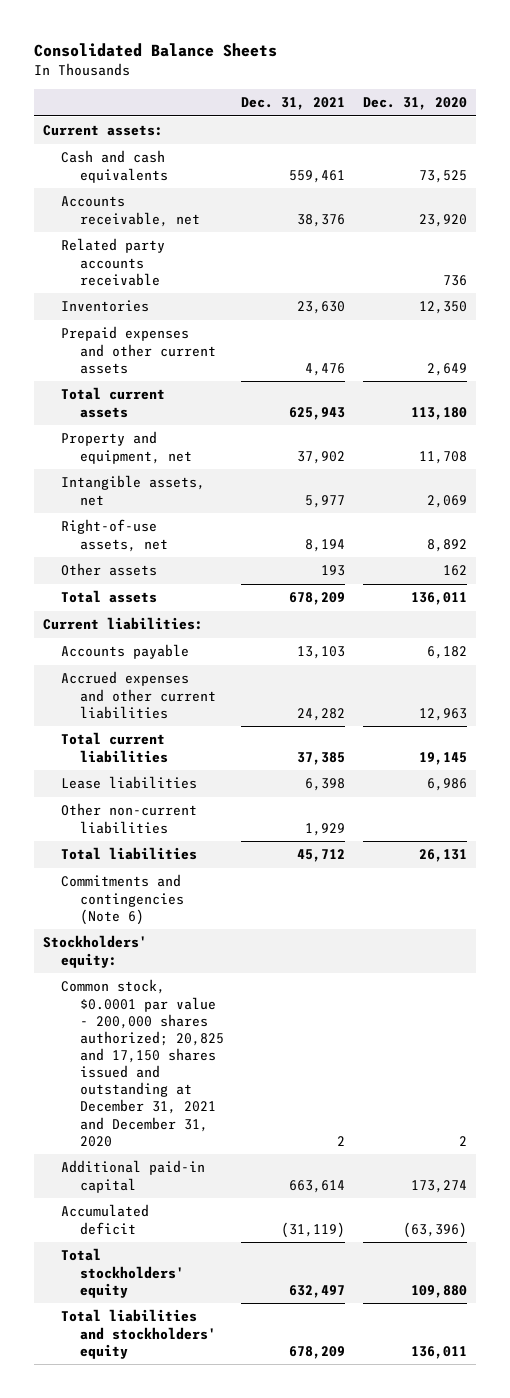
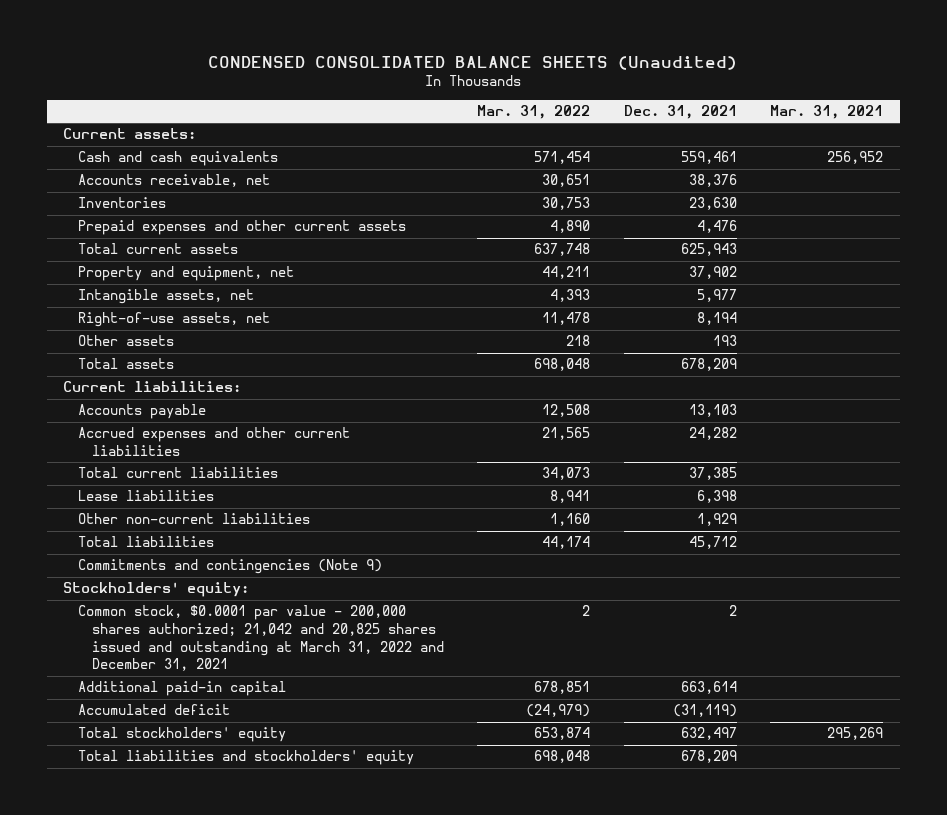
- Consolidated Balance Sheets
+ CONDENSED CONSOLIDATED BALANCE SHEETS (Unaudited)
- | Dec. 31, 2021 | Dec. 31, 2020
+ | Mar. 31, 2022 | Dec. 31, 2021 | Mar. 31, 2021
- Related party accounts receivable | | 736
- Commitments and contingencies (Note 6)
+ Commitments and contingencies (Note 9)
- Common stock, $0.0001 par value - 200,000 shares authorized; 20,825 and 17,150 shares issued and outstanding at December 31, 2021 and December 31, 2020 | 2 | 2
+ Common stock, $0.0001 par value - 200,000 shares authorized; 21,042 and 20,825 shares issued and outstanding at March 31, 2022 and December 31, 2021 | 2 | 2 |

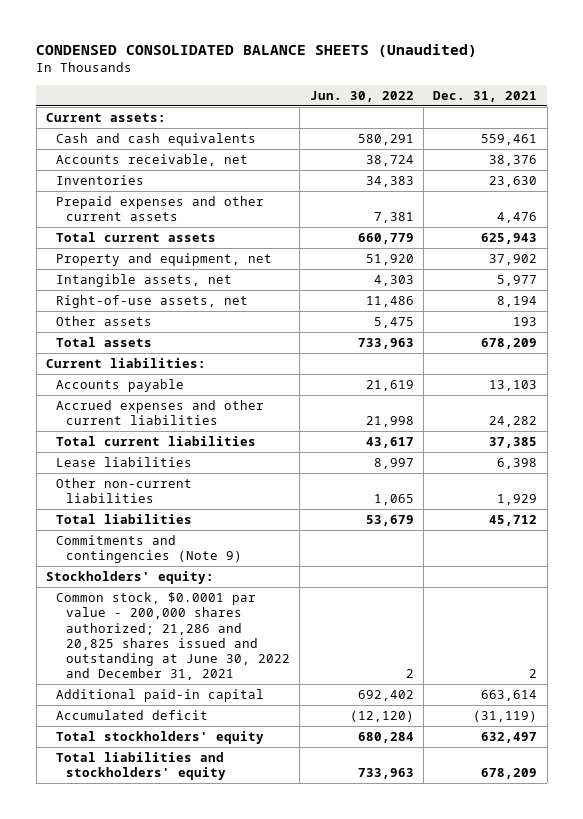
- | Mar. 31, 2022 | Dec. 31, 2021 | Mar. 31, 2021
+ | Jun. 30, 2022 | Dec. 31, 2021
- Common stock, $0.0001 par value - 200,000 shares authorized; 21,042 and 20,825 shares issued and outstanding at March 31, 2022 and December 31, 2021 | 2 | 2 |
+ Common stock, $0.0001 par value - 200,000 shares authorized; 21,286 and 20,825 shares issued and outstanding at June 30, 2022 and December 31, 2021 | 2 | 2

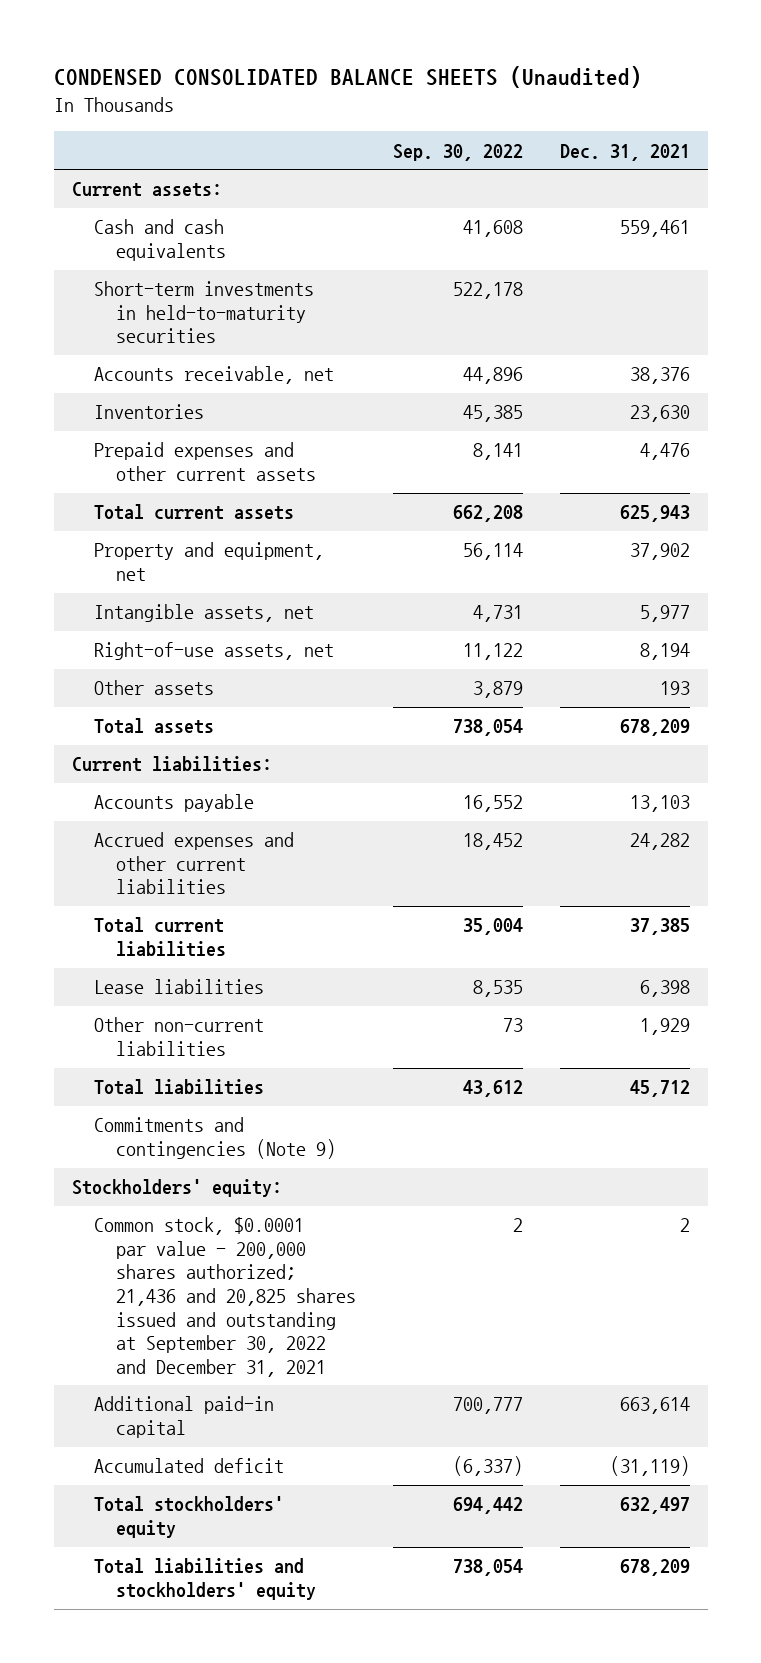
- | Jun. 30, 2022 | Dec. 31, 2021
+ | Sep. 30, 2022 | Dec. 31, 2021
+ Short-term investments in held-to-maturity securities | 522,178 |
- Common stock, $0.0001 par value - 200,000 shares authorized; 21,286 and 20,825 shares issued and outstanding at June 30, 2022 and December 31, 2021 | 2 | 2
+ Common stock, $0.0001 par value - 200,000 shares authorized; 21,436 and 20,825 shares issued and outstanding at September 30, 2022 and December 31, 2021 | 2 | 2

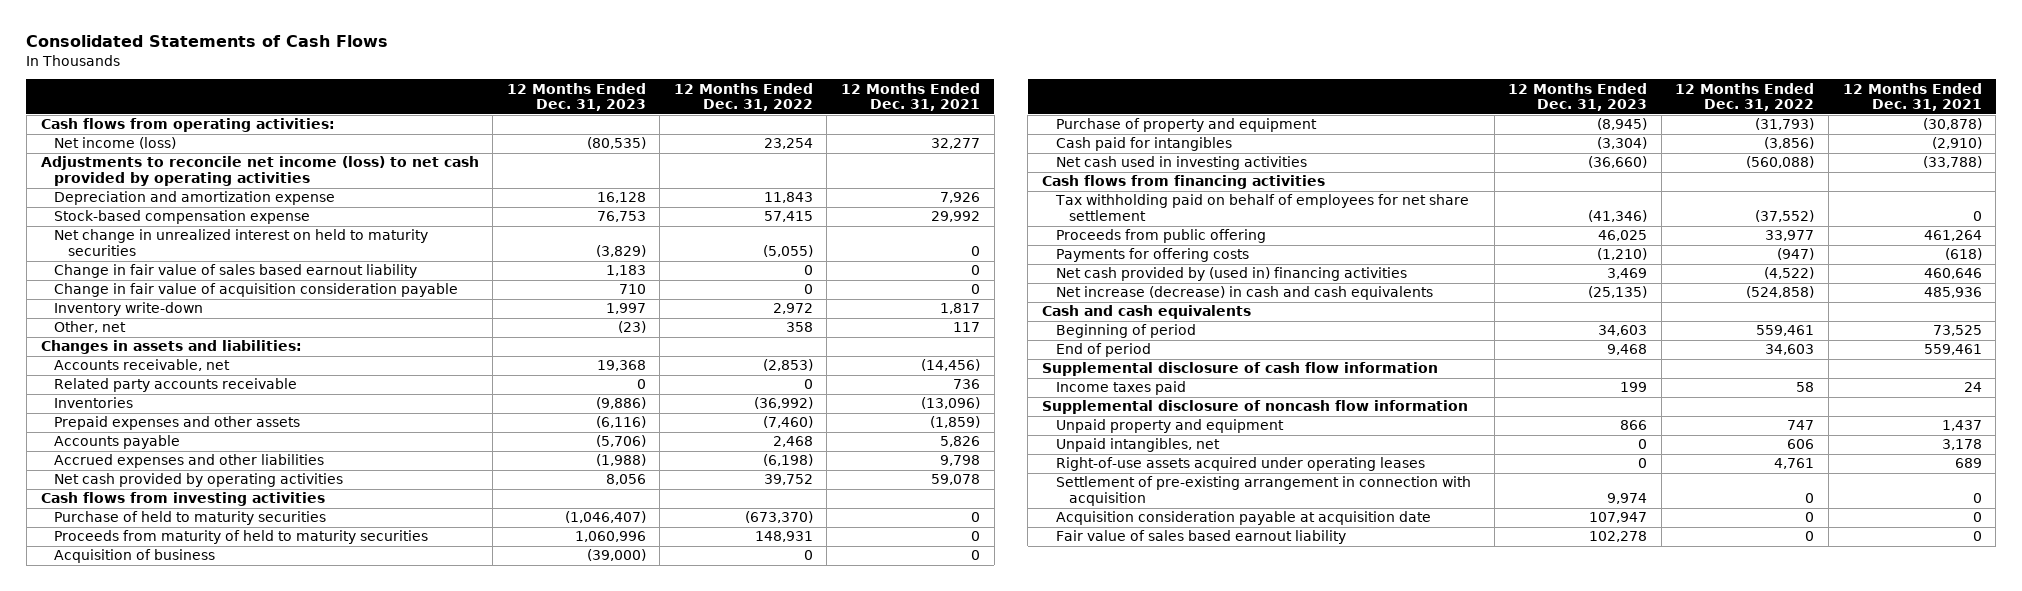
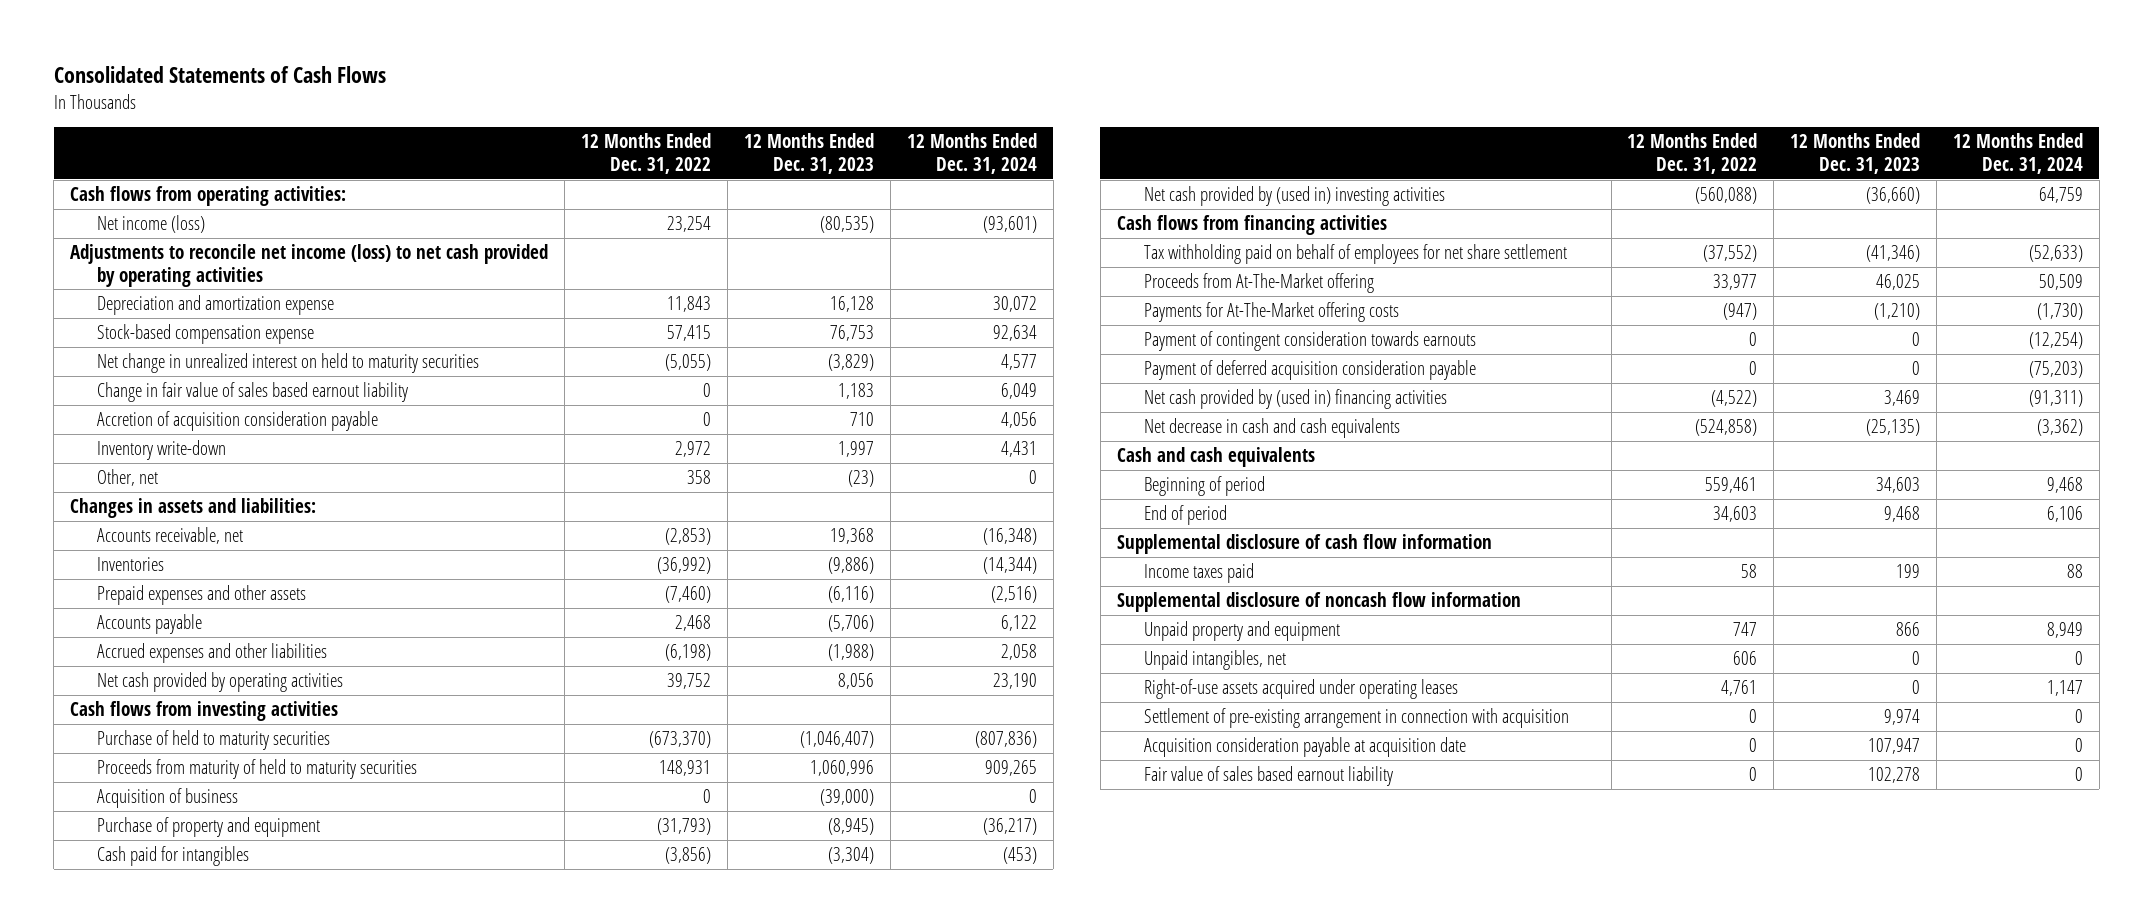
- | 12 Months Ended Dec. 31, 2023 | 12 Months Ended Dec. 31, 2022 | 12 Months Ended Dec. 31, 2021
+ | 12 Months Ended Dec. 31, 2022 | 12 Months Ended Dec. 31, 2023 | 12 Months Ended Dec. 31, 2024
- Change in fair value of acquisition consideration payable | 710 | 0 | 0
+ Accretion of acquisition consideration payable | 0 | 710 | 4,056
- Related party accounts receivable | 0 | 0 | 736
- Net cash used in investing activities | (36,660) | (560,088) | (33,788)
+ Net cash provided by (used in) investing activities | (560,088) | (36,660) | 64,759
- Proceeds from public offering | 46,025 | 33,977 | 461,264
- Payments for offering costs | (1,210) | (947) | (618)
+ Proceeds from At-The-Market offering | 33,977 | 46,025 | 50,509
+ Payments for At-The-Market offering costs | (947) | (1,210) | (1,730)
+ Payment of contingent consideration towards earnouts | 0 | 0 | (12,254)
+ Payment of deferred acquisition consideration payable | 0 | 0 | (75,203)
- Net increase (decrease) in cash and cash equivalents | (25,135) | (524,858) | 485,936
+ Net decrease in cash and cash equivalents | (524,858) | (25,135) | (3,362)

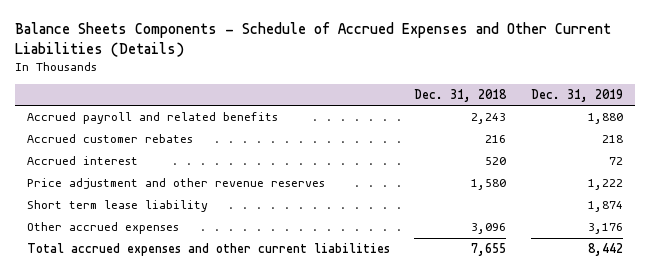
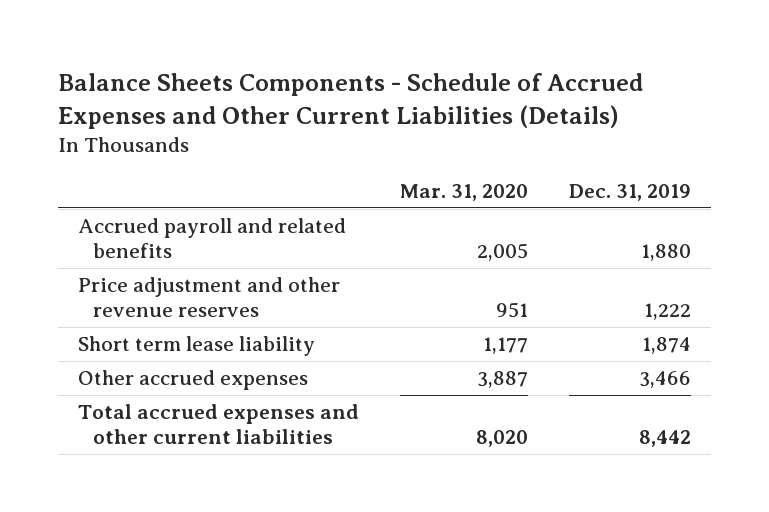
- | Dec. 31, 2018 | Dec. 31, 2019
+ | Mar. 31, 2020 | Dec. 31, 2019
- Accrued customer rebates | 216 | 218
- Accrued interest | 520 | 72
- Other accrued expenses | 3,096 | 3,176
+ Other accrued expenses | 3,887 | 3,466

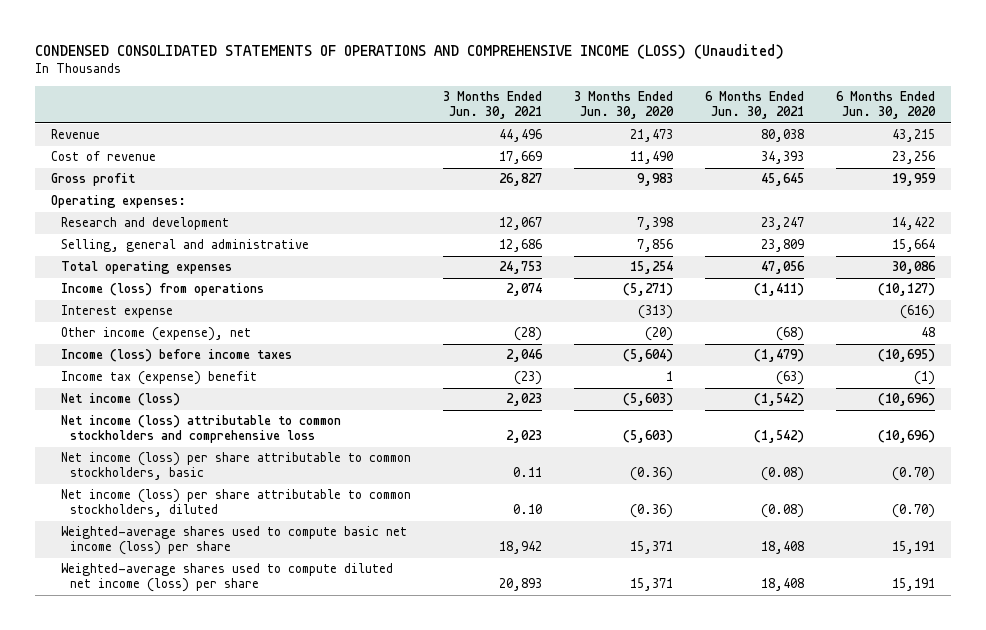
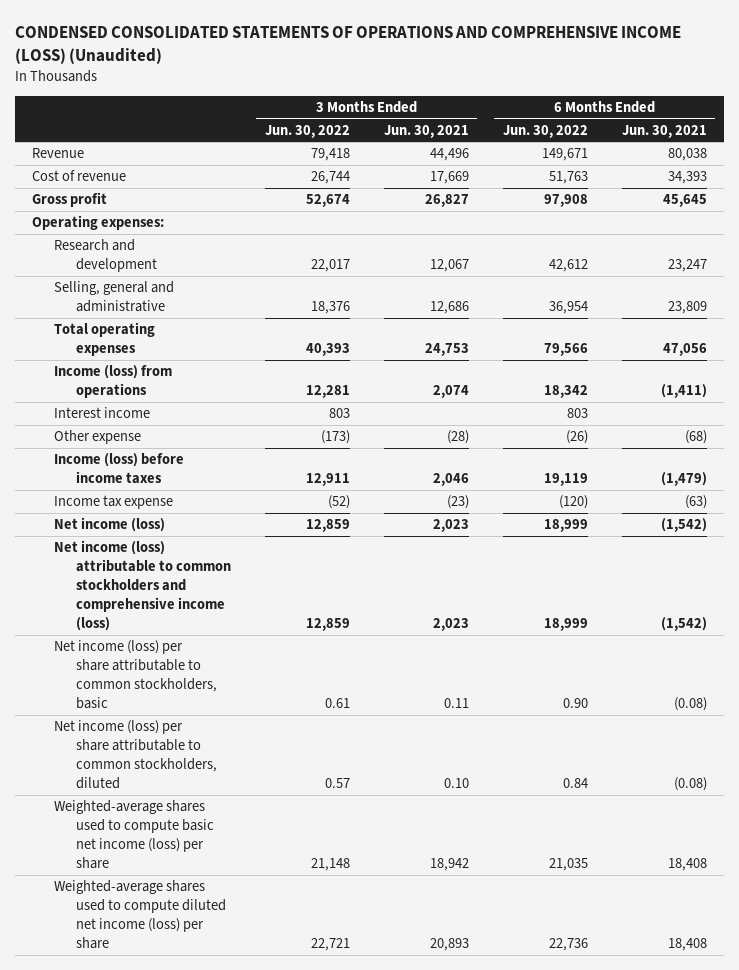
- | 3 Months Ended Jun. 30, 2021 | 3 Months Ended Jun. 30, 2020 | 6 Months Ended Jun. 30, 2021 | 6 Months Ended Jun. 30, 2020
+ | 3 Months Ended Jun. 30, 2022 | 3 Months Ended Jun. 30, 2021 | 6 Months Ended Jun. 30, 2022 | 6 Months Ended Jun. 30, 2021
- Interest expense | | (313) | | (616)
- Other income (expense), net | (28) | (20) | (68) | 48
+ Interest income | 803 | | 803 |
+ Other expense | (173) | (28) | (26) | (68)
- Income tax (expense) benefit | (23) | 1 | (63) | (1)
+ Income tax expense | (52) | (23) | (120) | (63)
- Net income (loss) attributable to common stockholders and comprehensive loss | 2,023 | (5,603) | (1,542) | (10,696)
+ Net income (loss) attributable to common stockholders and comprehensive income (loss) | 12,859 | 2,023 | 18,999 | (1,542)

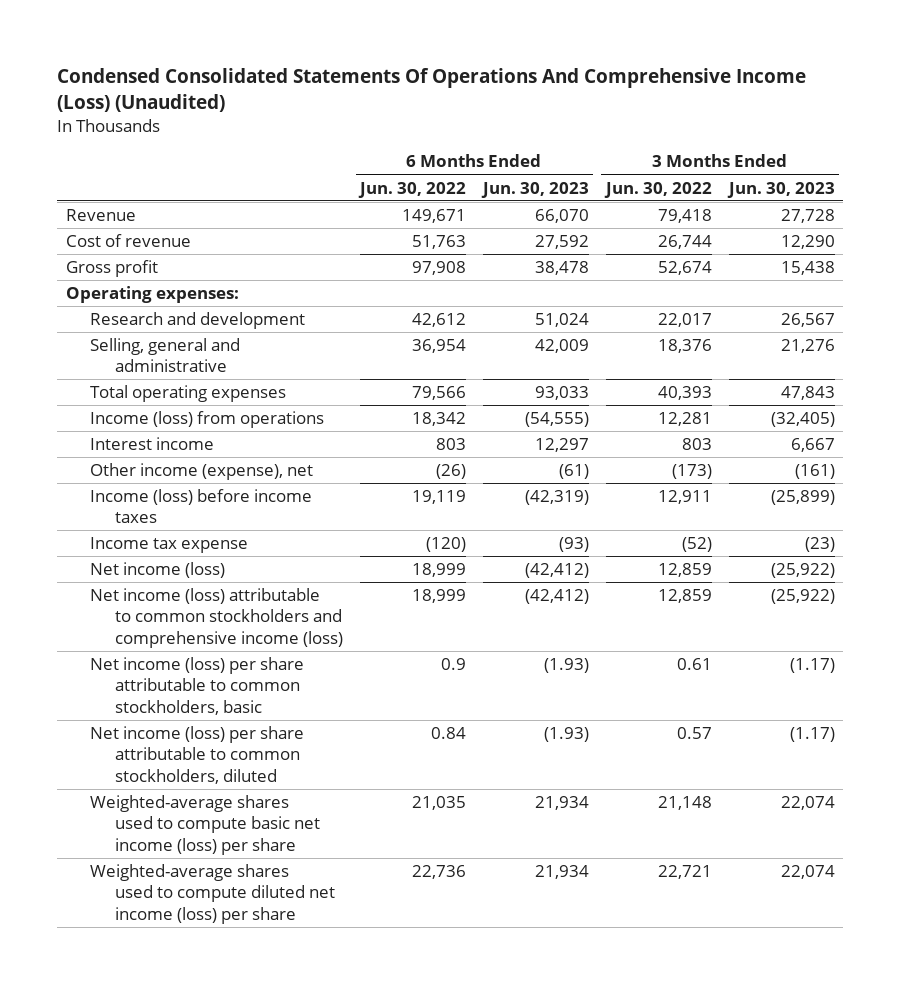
- CONDENSED CONSOLIDATED STATEMENTS OF OPERATIONS AND COMPREHENSIVE INCOME (LOSS) (Unaudited)
+ Condensed Consolidated Statements Of Operations And Comprehensive Income (Loss) (Unaudited)
- | 3 Months Ended Jun. 30, 2022 | 3 Months Ended Jun. 30, 2021 | 6 Months Ended Jun. 30, 2022 | 6 Months Ended Jun. 30, 2021
+ | 6 Months Ended Jun. 30, 2022 | 6 Months Ended Jun. 30, 2023 | 3 Months Ended Jun. 30, 2022 | 3 Months Ended Jun. 30, 2023
- Other expense | (173) | (28) | (26) | (68)
+ Other income (expense), net | (26) | (61) | (173) | (161)
- Net income (loss) per share attributable to common stockholders, basic | 0.61 | 0.11 | 0.90 | (0.08)
+ Net income (loss) per share attributable to common stockholders, basic | 0.9 | (1.93) | 0.61 | (1.17)

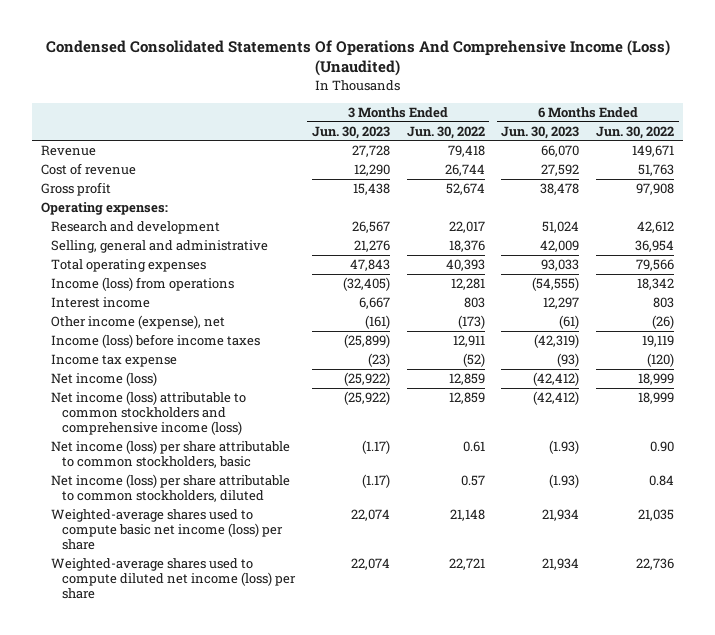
- | 6 Months Ended Jun. 30, 2022 | 6 Months Ended Jun. 30, 2023 | 3 Months Ended Jun. 30, 2022 | 3 Months Ended Jun. 30, 2023
+ | 3 Months Ended Jun. 30, 2023 | 3 Months Ended Jun. 30, 2022 | 6 Months Ended Jun. 30, 2023 | 6 Months Ended Jun. 30, 2022
- Net income (loss) per share attributable to common stockholders, basic | 0.9 | (1.93) | 0.61 | (1.17)
+ Net income (loss) per share attributable to common stockholders, basic | (1.17) | 0.61 | (1.93) | 0.90

